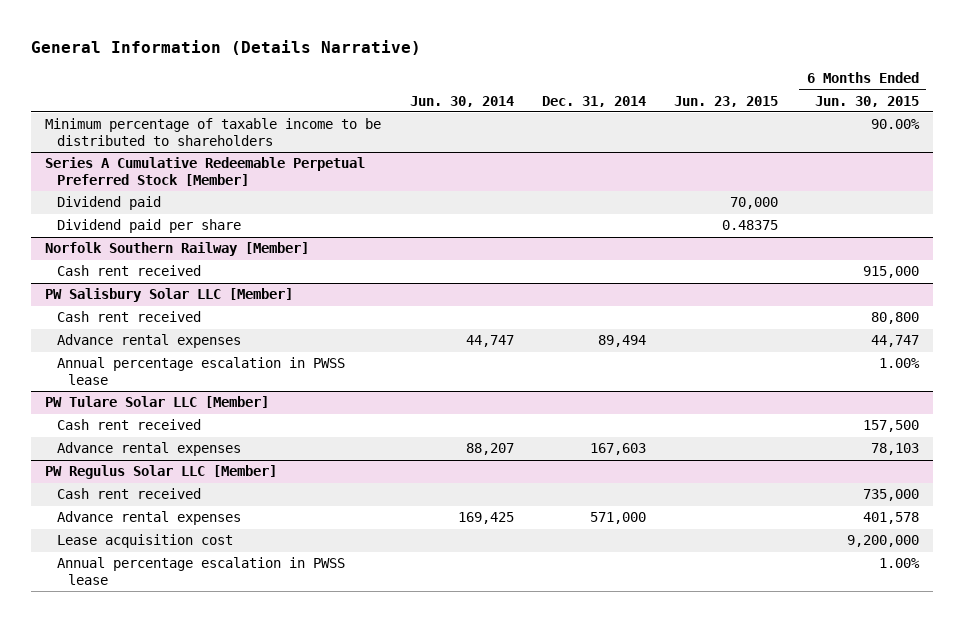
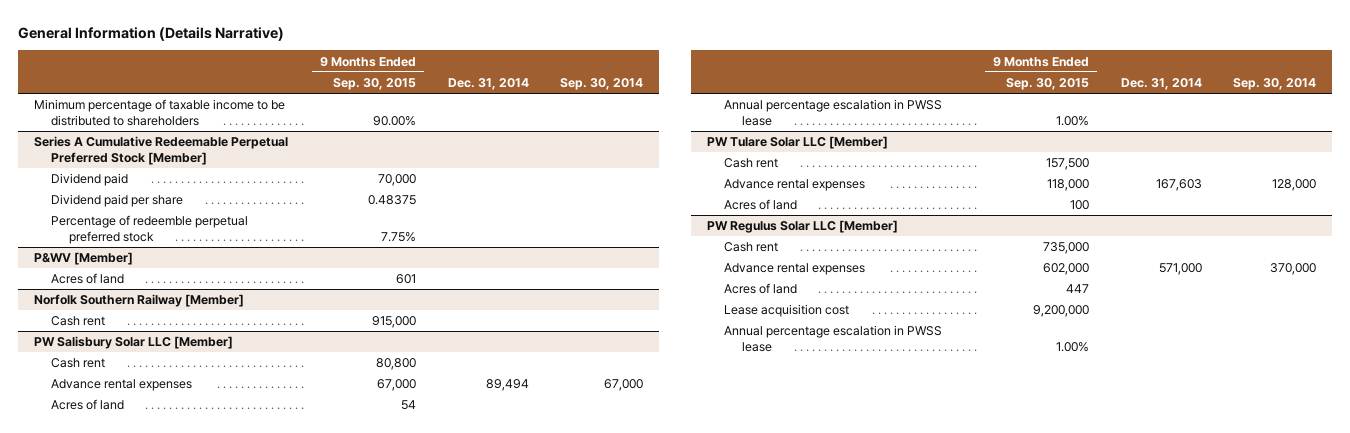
- | Jun. 30, 2014 | Dec. 31, 2014 | Jun. 23, 2015 | 6 Months Ended Jun. 30, 2015
+ | 9 Months Ended Sep. 30, 2015 | Dec. 31, 2014 | Sep. 30, 2014
@ Series A Cumulative Redeemable Perpetual Preferred Stock [Member]
+ Percentage of redeemble perpetual preferred stock | 7.75% | |
+ P&WV [Member]
+ Acres of land | 601 | |
@ Norfolk Southern Railway [Member]
- Cash rent received | | | | 915,000
+ Cash rent | 915,000 | |
@ PW Salisbury Solar LLC [Member]
- Cash rent received | | | | 80,800
+ Cash rent | 80,800 | |
+ Acres of land | 54 | |
@ PW Tulare Solar LLC [Member]
- Cash rent received | | | | 157,500
+ Cash rent | 157,500 | |
+ Acres of land | 100 | |
@ PW Regulus Solar LLC [Member]
- Cash rent received | | | | 735,000
+ Cash rent | 735,000 | |
+ Acres of land | 447 | |

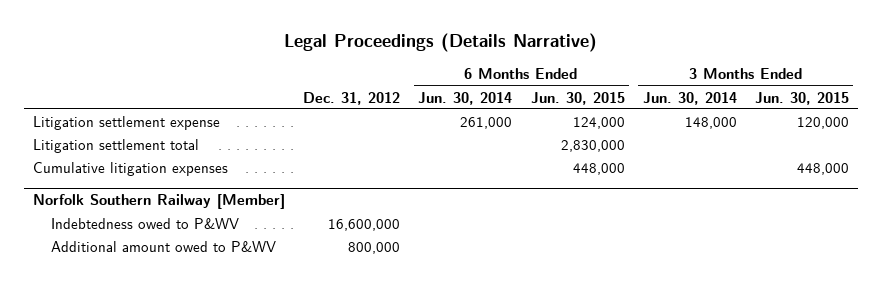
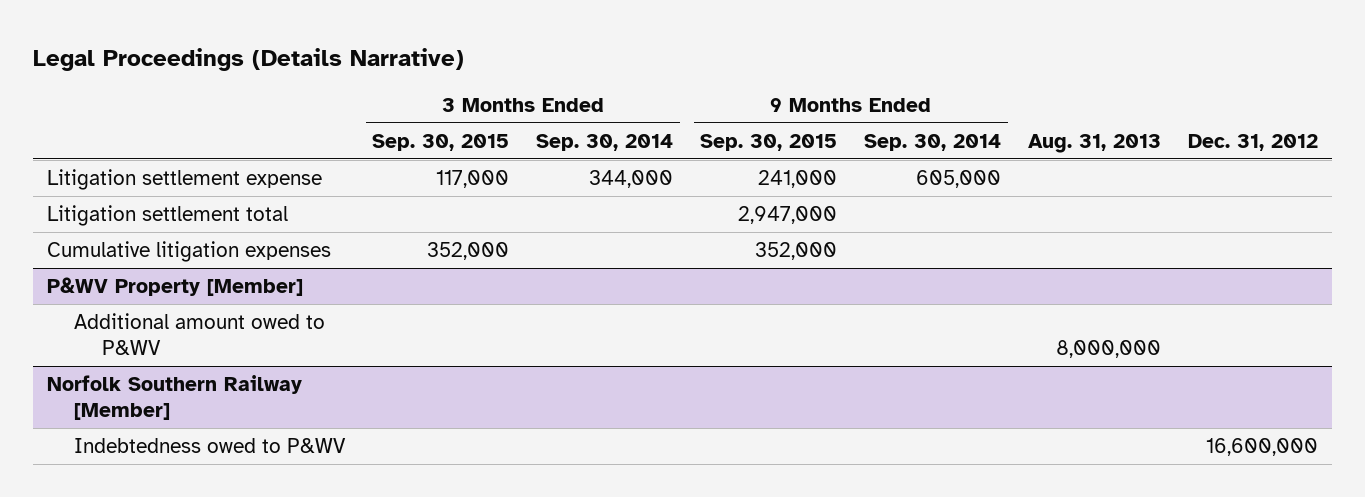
- | Dec. 31, 2012 | 6 Months Ended Jun. 30, 2014 | 6 Months Ended Jun. 30, 2015 | 3 Months Ended Jun. 30, 2014 | 3 Months Ended Jun. 30, 2015
+ | 3 Months Ended Sep. 30, 2015 | 3 Months Ended Sep. 30, 2014 | 9 Months Ended Sep. 30, 2015 | 9 Months Ended Sep. 30, 2014 | Aug. 31, 2013 | Dec. 31, 2012
+ P&WV Property [Member]
+ Additional amount owed to P&WV | | | | | 8,000,000 |
@ Norfolk Southern Railway [Member]
- Additional amount owed to P&WV | 800,000 | | | |

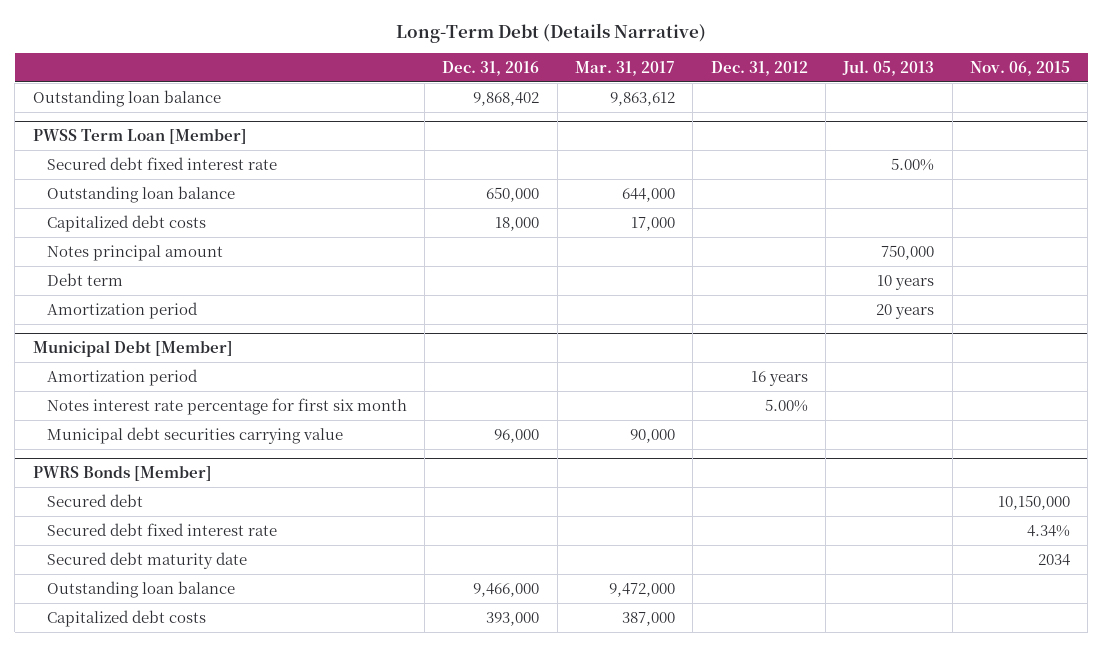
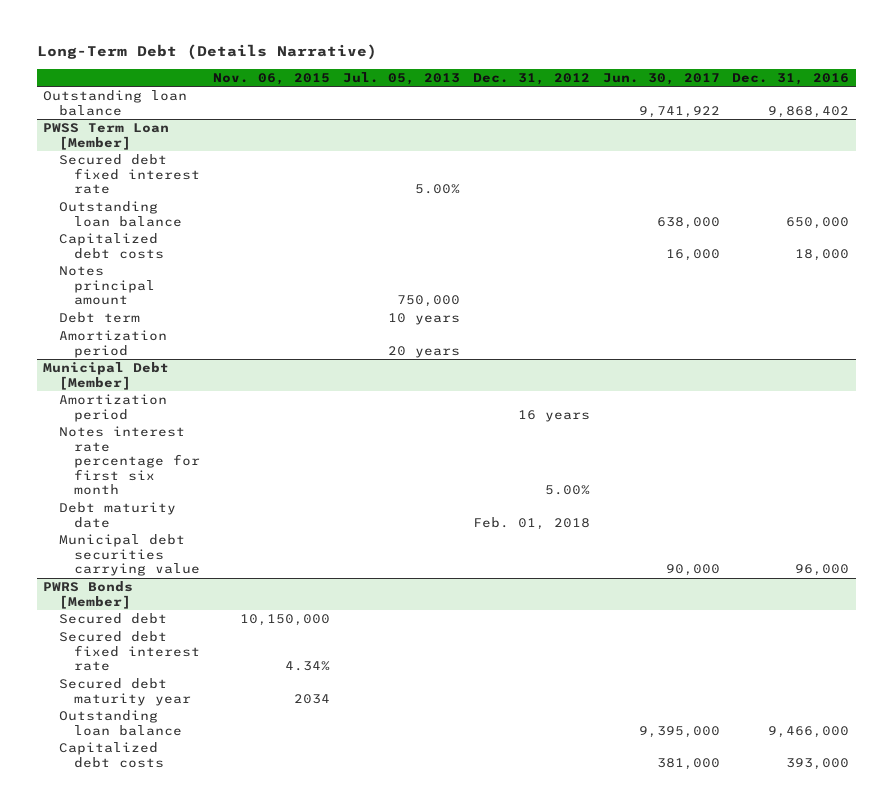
- | Dec. 31, 2016 | Mar. 31, 2017 | Dec. 31, 2012 | Jul. 05, 2013 | Nov. 06, 2015
+ | Nov. 06, 2015 | Jul. 05, 2013 | Dec. 31, 2012 | Jun. 30, 2017 | Dec. 31, 2016
@ Municipal Debt [Member]
+ Debt maturity date | | | Feb. 01, 2018 | |
@ PWRS Bonds [Member]
- Secured debt maturity date | | | | | 2034
+ Secured debt maturity year | 2034 | | | |

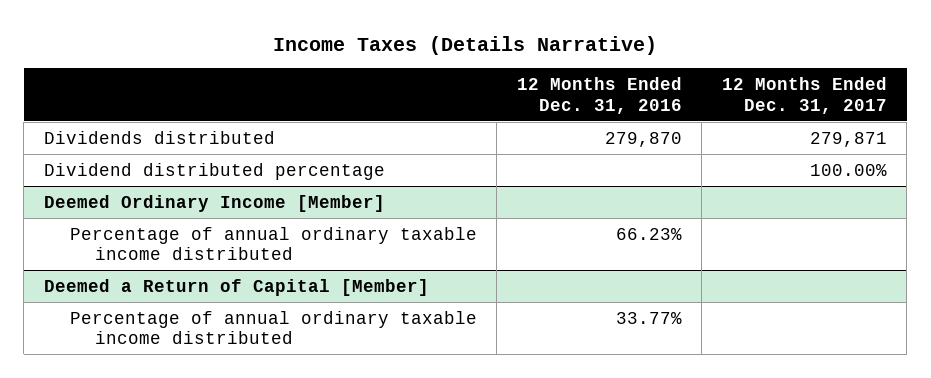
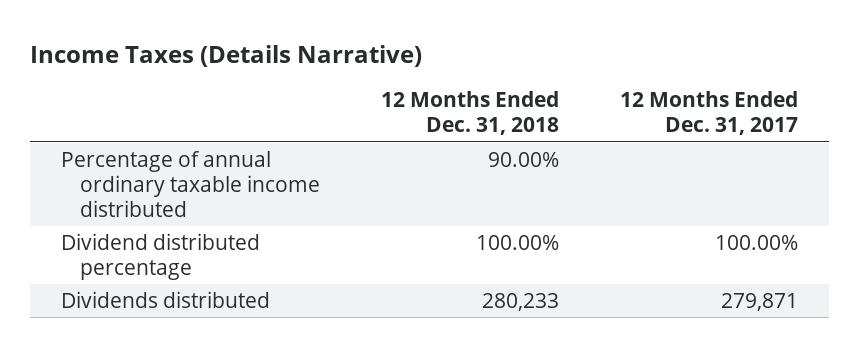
- | 12 Months Ended Dec. 31, 2016 | 12 Months Ended Dec. 31, 2017
+ | 12 Months Ended Dec. 31, 2018 | 12 Months Ended Dec. 31, 2017
+ Percentage of annual ordinary taxable income distributed | 90.00% |
- Deemed Ordinary Income [Member]
- Percentage of annual ordinary taxable income distributed | 66.23% |
- Deemed a Return of Capital [Member]
- Percentage of annual ordinary taxable income distributed | 33.77% |
moved down: Dividends distributed | 280,233 | 279,871

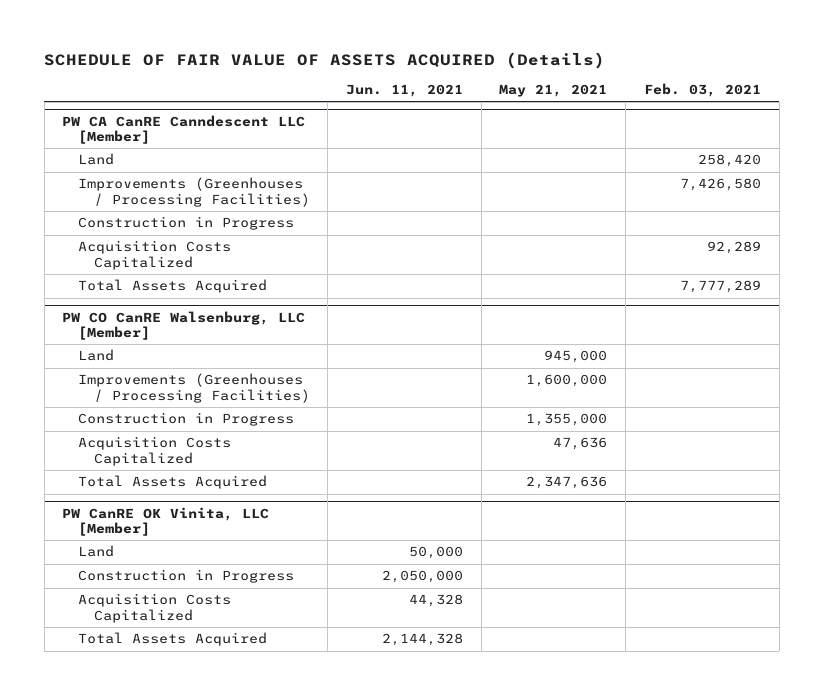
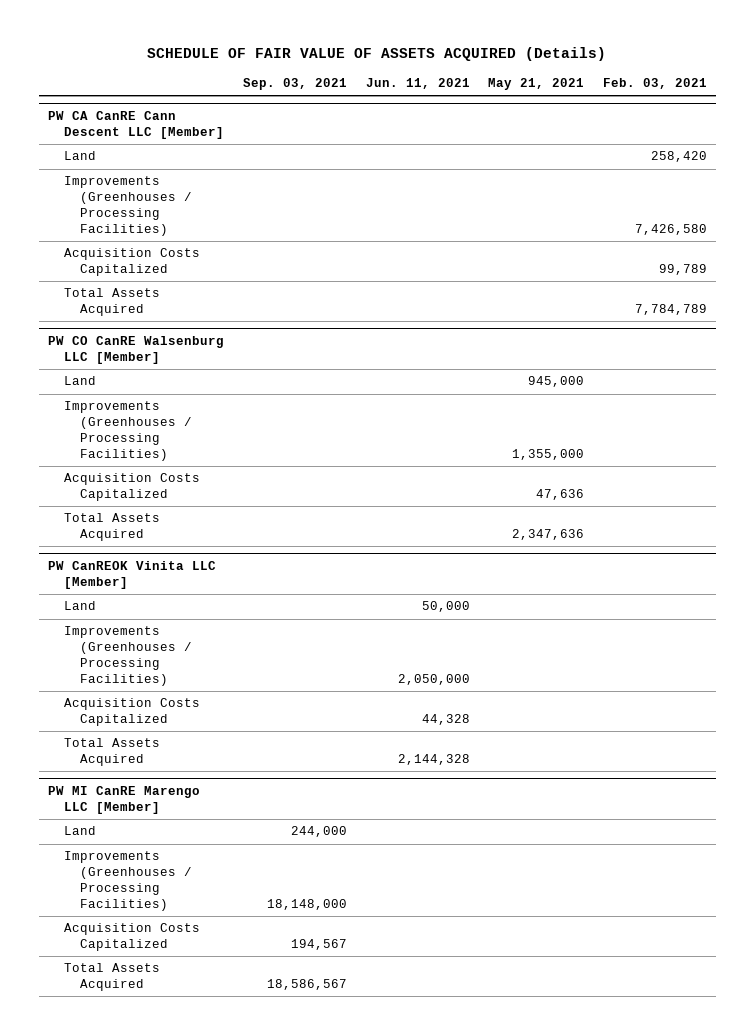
- | Jun. 11, 2021 | May 21, 2021 | Feb. 03, 2021
+ | Sep. 03, 2021 | Jun. 11, 2021 | May 21, 2021 | Feb. 03, 2021
- PW CA CanRE Canndescent LLC [Member]
+ PW CA CanRE Cann Descent LLC [Member]
- Construction in Progress
- Acquisition Costs Capitalized | | | 92,289
- Total Assets Acquired | | | 7,777,289
- PW CO CanRE Walsenburg, LLC [Member]
+ Acquisition Costs Capitalized | | | | 99,789
+ Total Assets Acquired | | | | 7,784,789
+ PW CO CanRE Walsenburg LLC [Member]
- Improvements (Greenhouses / Processing Facilities) | | 1,600,000 |
- Construction in Progress | | 1,355,000 |
+ Improvements (Greenhouses / Processing Facilities) | | | 1,355,000 |
- PW CanRE OK Vinita, LLC [Member]
+ PW CanREOK Vinita LLC [Member]
- Construction in Progress | 2,050,000 | |
+ Improvements (Greenhouses / Processing Facilities) | | 2,050,000 | |
+ PW MI CanRE Marengo LLC [Member]
+ Land | 244,000 | | |
+ Improvements (Greenhouses / Processing Facilities) | 18,148,000 | | |
+ Acquisition Costs Capitalized | 194,567 | | |
+ Total Assets Acquired | 18,586,567 | | |

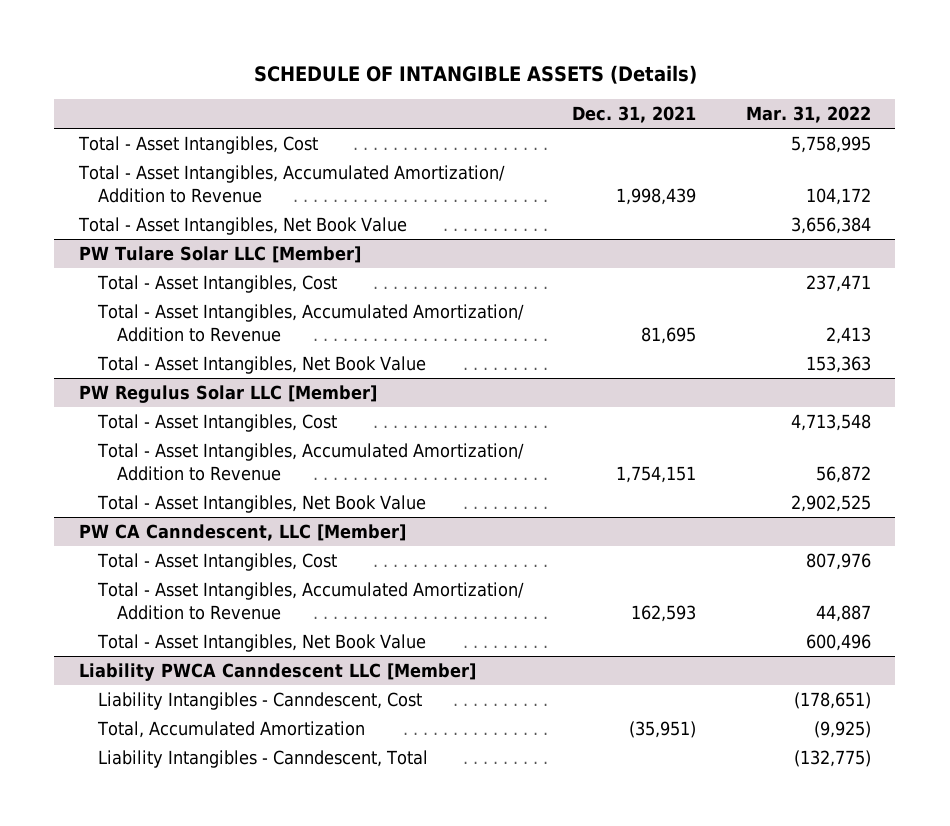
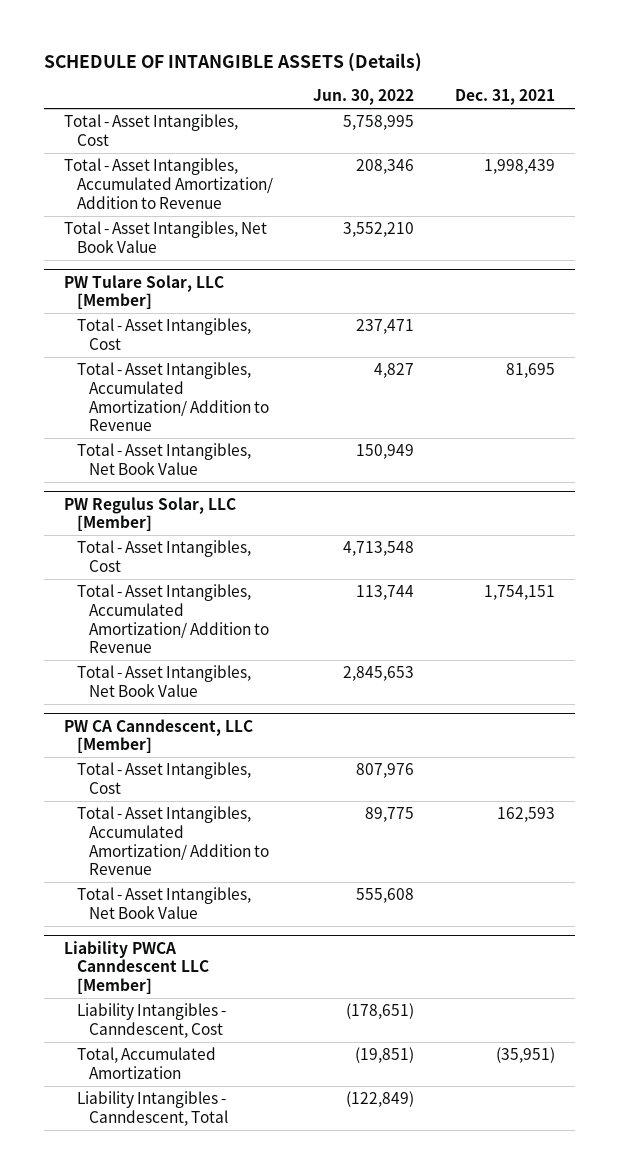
- | Dec. 31, 2021 | Mar. 31, 2022
+ | Jun. 30, 2022 | Dec. 31, 2021
- PW Tulare Solar LLC [Member]
+ PW Tulare Solar, LLC [Member]
- PW Regulus Solar LLC [Member]
+ PW Regulus Solar, LLC [Member]

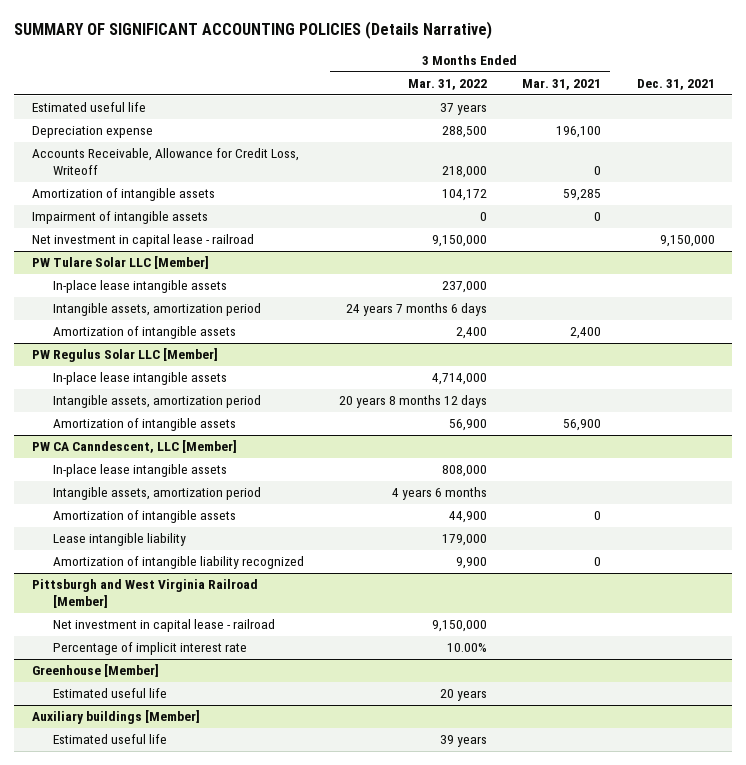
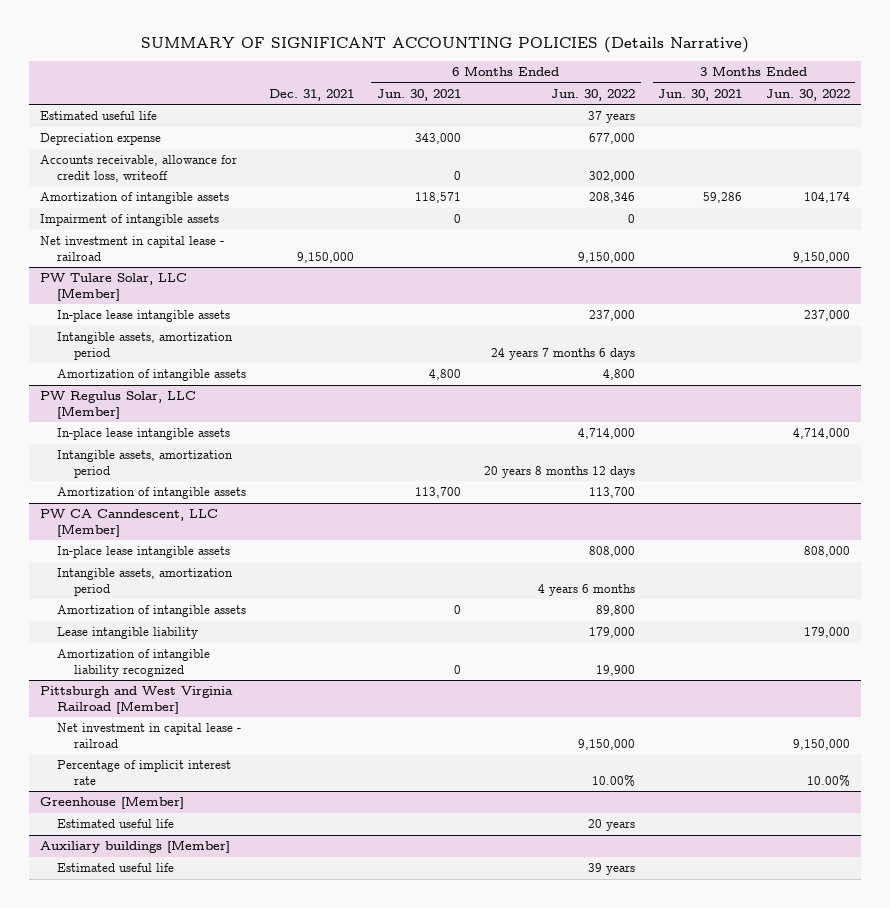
- | 3 Months Ended Mar. 31, 2022 | 3 Months Ended Mar. 31, 2021 | Dec. 31, 2021
+ | Dec. 31, 2021 | 6 Months Ended Jun. 30, 2021 | 6 Months Ended Jun. 30, 2022 | 3 Months Ended Jun. 30, 2021 | 3 Months Ended Jun. 30, 2022
- Accounts Receivable, Allowance for Credit Loss, Writeoff | 218,000 | 0 |
+ Accounts receivable, allowance for credit loss, writeoff | | 0 | 302,000 | |
- PW Tulare Solar LLC [Member]
+ PW Tulare Solar, LLC [Member]
- PW Regulus Solar LLC [Member]
+ PW Regulus Solar, LLC [Member]

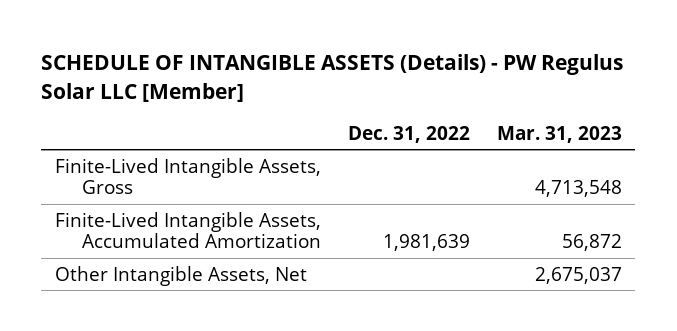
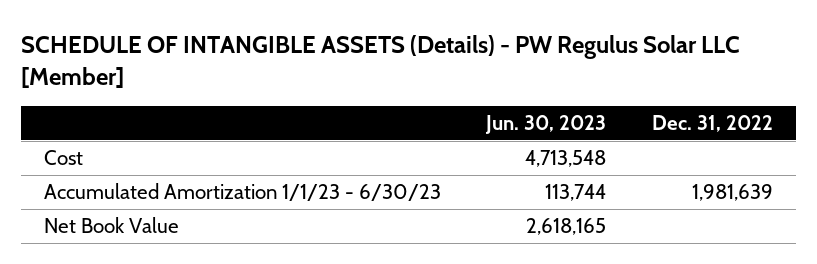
- | Dec. 31, 2022 | Mar. 31, 2023
+ | Jun. 30, 2023 | Dec. 31, 2022
- Finite-Lived Intangible Assets, Gross | | 4,713,548
- Finite-Lived Intangible Assets, Accumulated Amortization | 1,981,639 | 56,872
- Other Intangible Assets, Net | | 2,675,037
+ Cost | 4,713,548 |
+ Accumulated Amortization 1/1/23 - 6/30/23 | 113,744 | 1,981,639
+ Net Book Value | 2,618,165 |

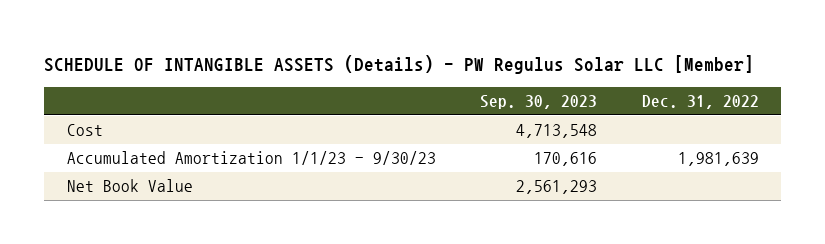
- | Jun. 30, 2023 | Dec. 31, 2022
+ | Sep. 30, 2023 | Dec. 31, 2022
- Accumulated Amortization 1/1/23 - 6/30/23 | 113,744 | 1,981,639
+ Accumulated Amortization 1/1/23 - 9/30/23 | 170,616 | 1,981,639

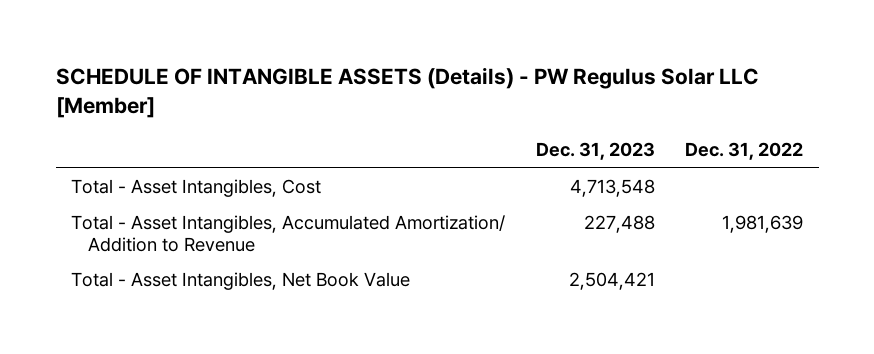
- | Sep. 30, 2023 | Dec. 31, 2022
+ | Dec. 31, 2023 | Dec. 31, 2022
- Cost | 4,713,548 |
- Accumulated Amortization 1/1/23 - 9/30/23 | 170,616 | 1,981,639
- Net Book Value | 2,561,293 |
+ Total - Asset Intangibles, Cost | 4,713,548 |
+ Total - Asset Intangibles, Accumulated Amortization/ Addition to Revenue | 227,488 | 1,981,639
+ Total - Asset Intangibles, Net Book Value | 2,504,421 |

